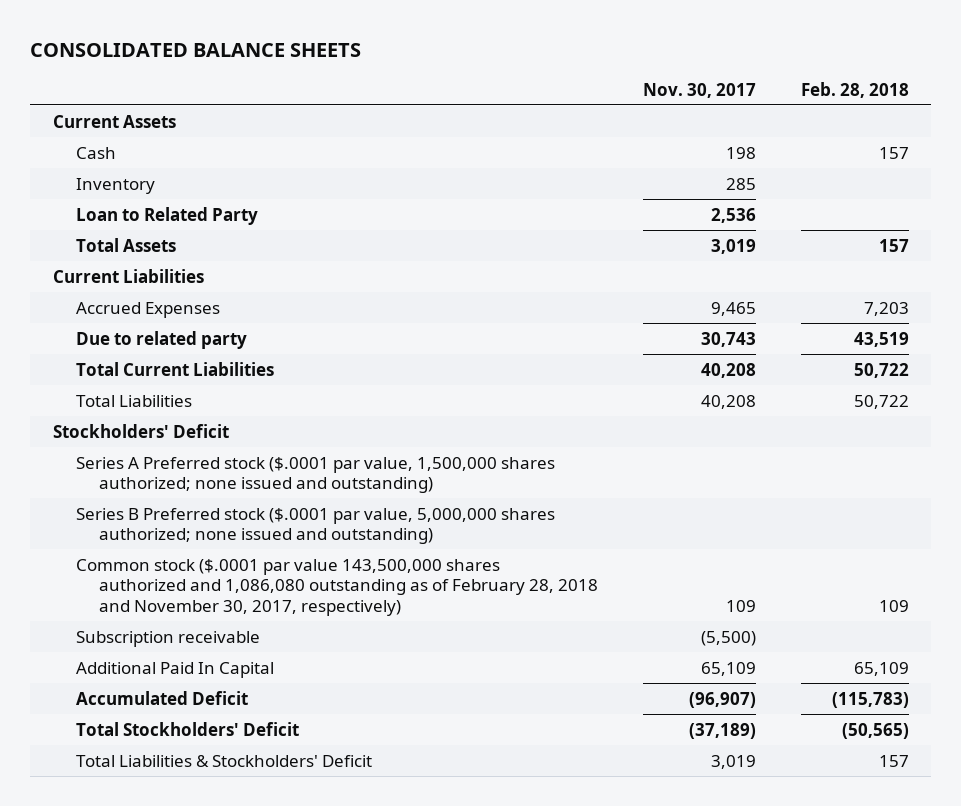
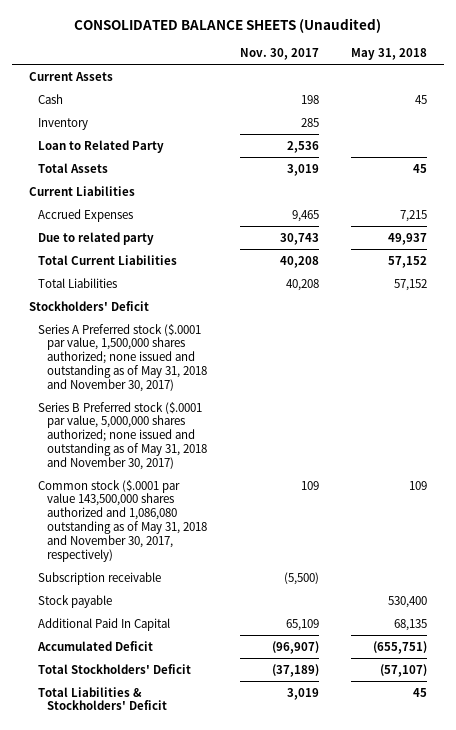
- CONSOLIDATED BALANCE SHEETS
+ CONSOLIDATED BALANCE SHEETS (Unaudited)
- | Nov. 30, 2017 | Feb. 28, 2018
+ | Nov. 30, 2017 | May 31, 2018
- Series A Preferred stock ($.0001 par value, 1,500,000 shares authorized; none issued and outstanding)
- Series B Preferred stock ($.0001 par value, 5,000,000 shares authorized; none issued and outstanding)
- Common stock ($.0001 par value 143,500,000 shares authorized and 1,086,080 outstanding as of February 28, 2018 and November 30, 2017, respectively) | 109 | 109
+ Series A Preferred stock ($.0001 par value, 1,500,000 shares authorized; none issued and outstanding as of May 31, 2018 and November 30, 2017)
+ Series B Preferred stock ($.0001 par value, 5,000,000 shares authorized; none issued and outstanding as of May 31, 2018 and November 30, 2017)
+ Common stock ($.0001 par value 143,500,000 shares authorized and 1,086,080 outstanding as of May 31, 2018 and November 30, 2017, respectively) | 109 | 109
+ Stock payable | | 530,400

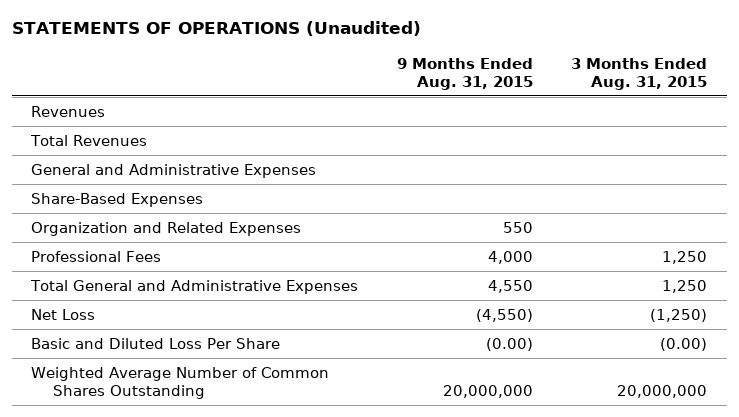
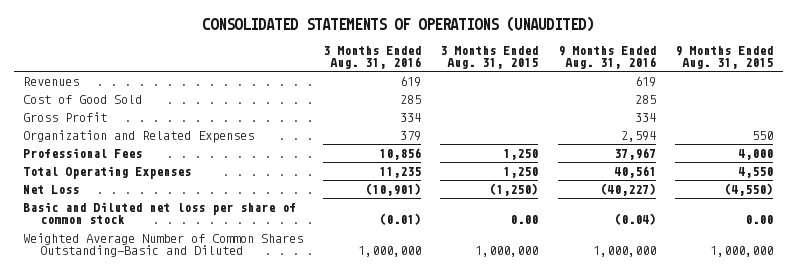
- STATEMENTS OF OPERATIONS (Unaudited)
+ CONSOLIDATED STATEMENTS OF OPERATIONS (UNAUDITED)
- | 9 Months Ended Aug. 31, 2015 | 3 Months Ended Aug. 31, 2015
+ | 3 Months Ended Aug. 31, 2016 | 3 Months Ended Aug. 31, 2015 | 9 Months Ended Aug. 31, 2016 | 9 Months Ended Aug. 31, 2015
- Total Revenues
- General and Administrative Expenses
- Share-Based Expenses
+ Cost of Good Sold | 285 | | 285 |
+ Gross Profit | 334 | | 334 |
- Total General and Administrative Expenses | 4,550 | 1,250
+ Total Operating Expenses | 11,235 | 1,250 | 40,561 | 4,550
- Basic and Diluted Loss Per Share | (0.00) | (0.00)
- Weighted Average Number of Common Shares Outstanding | 20,000,000 | 20,000,000
+ Basic and Diluted net loss per share of common stock | (0.01) | 0.00 | (0.04) | 0.00
+ Weighted Average Number of Common Shares Outstanding-Basic and Diluted | 1,000,000 | 1,000,000 | 1,000,000 | 1,000,000

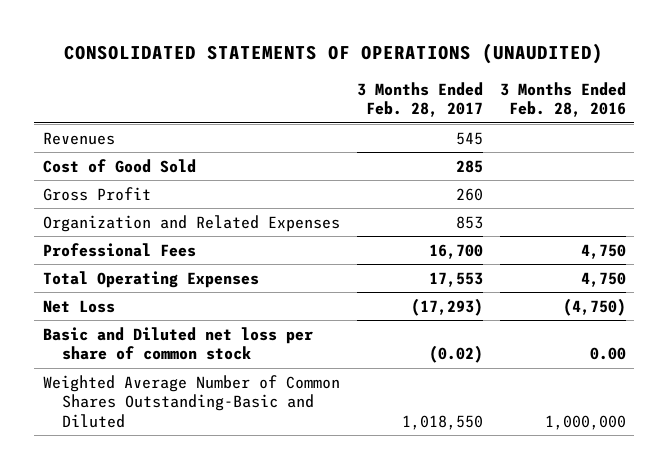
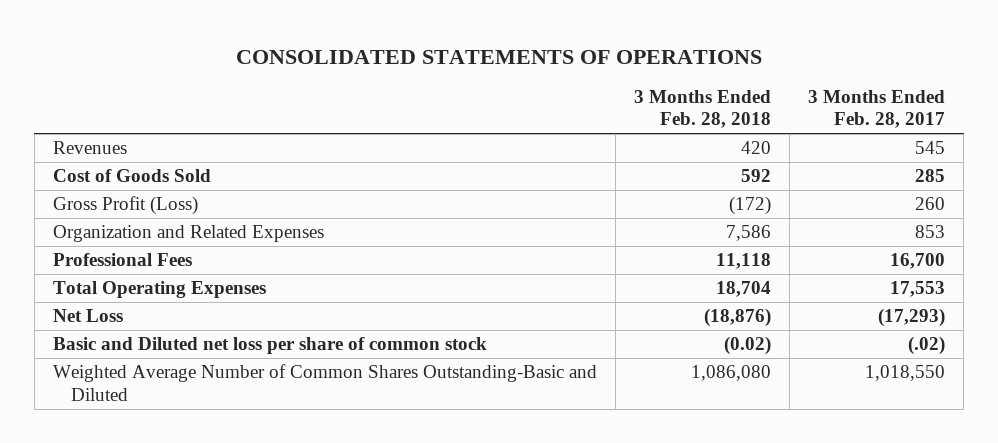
- CONSOLIDATED STATEMENTS OF OPERATIONS (UNAUDITED)
+ CONSOLIDATED STATEMENTS OF OPERATIONS
- | 3 Months Ended Feb. 28, 2017 | 3 Months Ended Feb. 28, 2016
+ | 3 Months Ended Feb. 28, 2018 | 3 Months Ended Feb. 28, 2017
- Cost of Good Sold | 285 |
- Gross Profit | 260 |
+ Cost of Goods Sold | 592 | 285
+ Gross Profit (Loss) | (172) | 260
- Basic and Diluted net loss per share of common stock | (0.02) | 0.00
+ Basic and Diluted net loss per share of common stock | (0.02) | (.02)

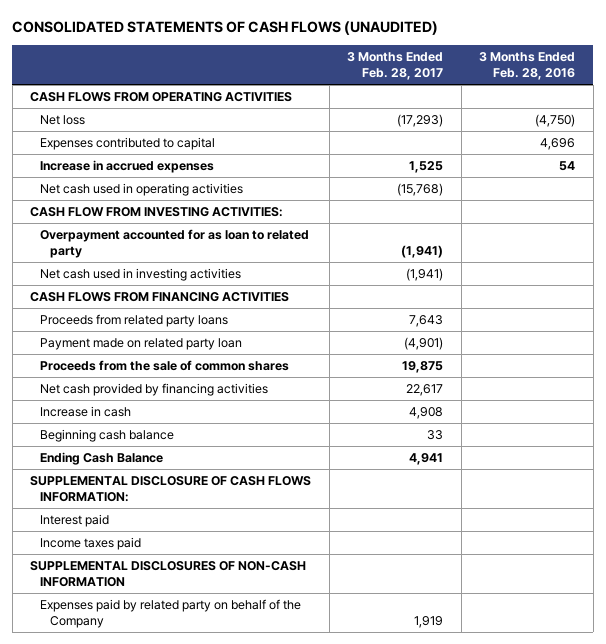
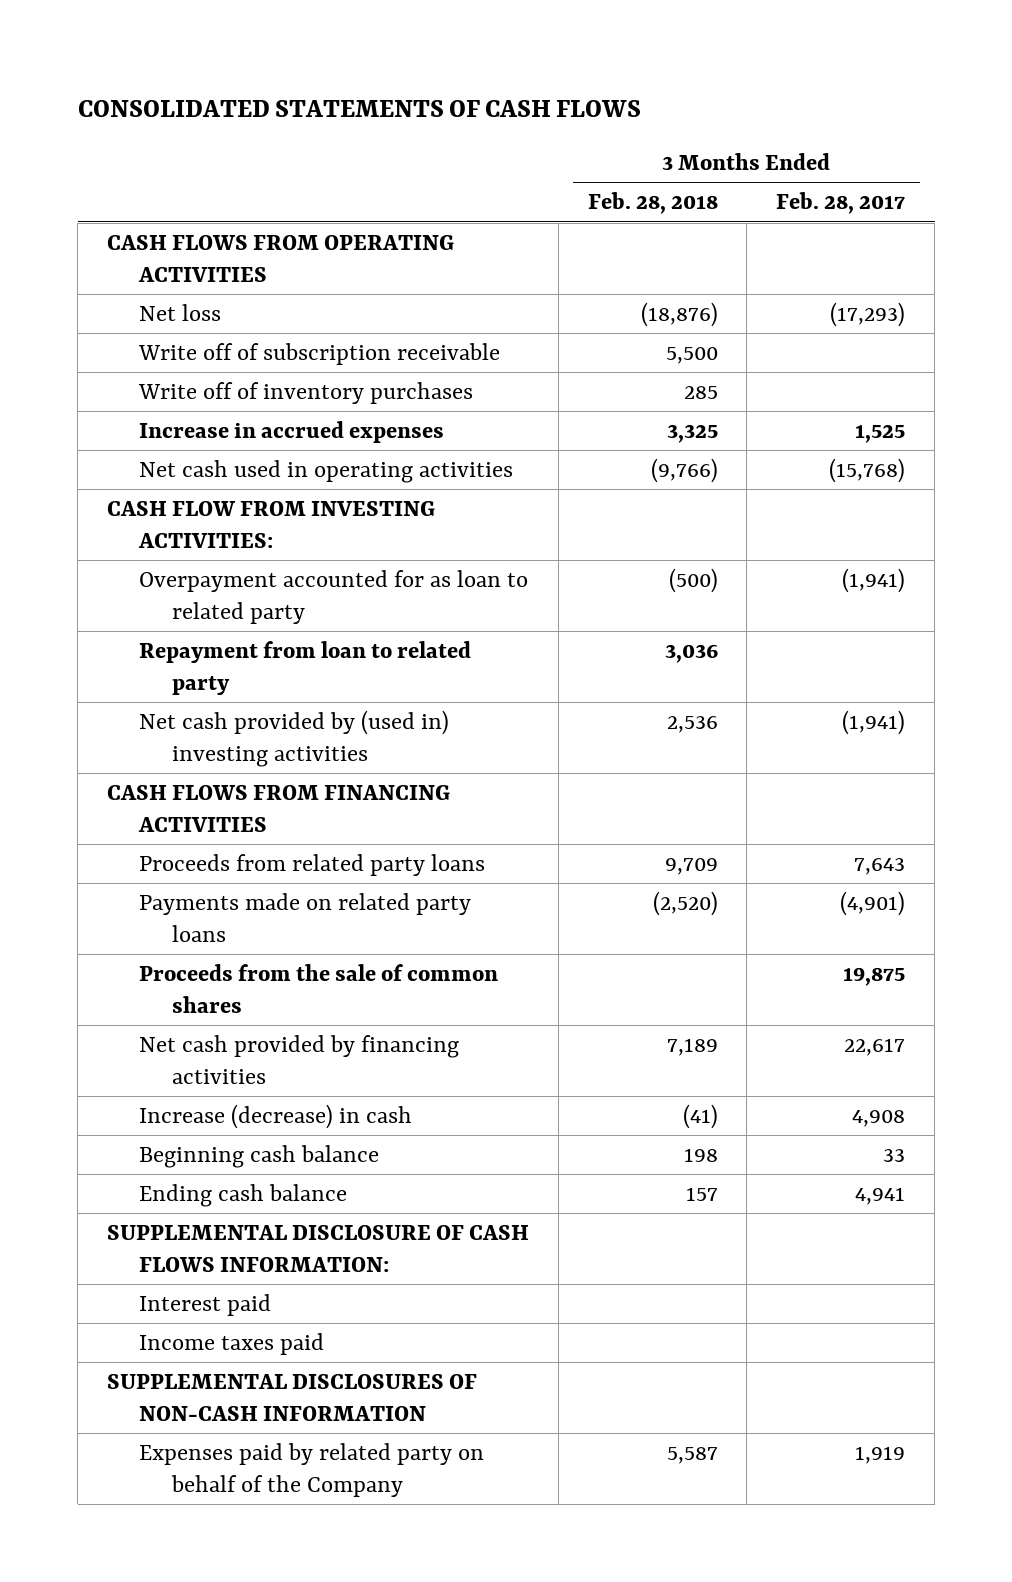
- CONSOLIDATED STATEMENTS OF CASH FLOWS (UNAUDITED)
+ CONSOLIDATED STATEMENTS OF CASH FLOWS
- | 3 Months Ended Feb. 28, 2017 | 3 Months Ended Feb. 28, 2016
+ | 3 Months Ended Feb. 28, 2018 | 3 Months Ended Feb. 28, 2017
- Expenses contributed to capital | | 4,696
+ Write off of subscription receivable | 5,500 |
+ Write off of inventory purchases | 285 |
- Net cash used in investing activities | (1,941) |
+ Repayment from loan to related party | 3,036 |
+ Net cash provided by (used in) investing activities | 2,536 | (1,941)
- Payment made on related party loan | (4,901) |
+ Payments made on related party loans | (2,520) | (4,901)
- Increase in cash | 4,908 |
+ Increase (decrease) in cash | (41) | 4,908
- Ending Cash Balance | 4,941 |
+ Ending cash balance | 157 | 4,941

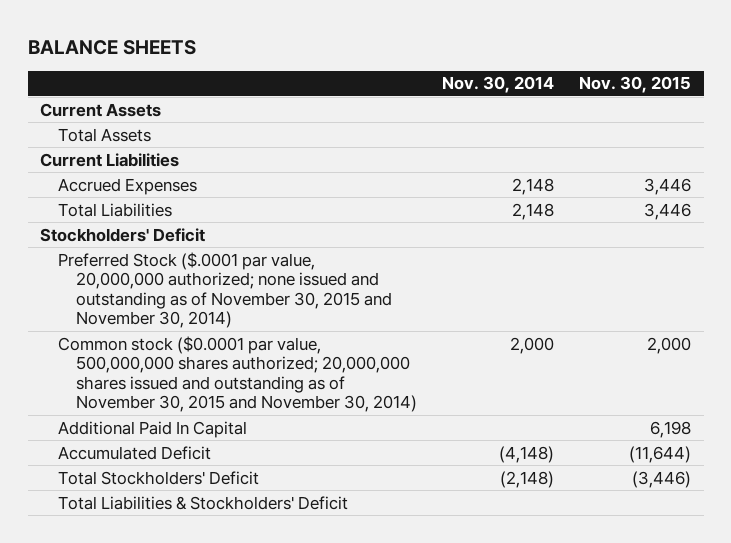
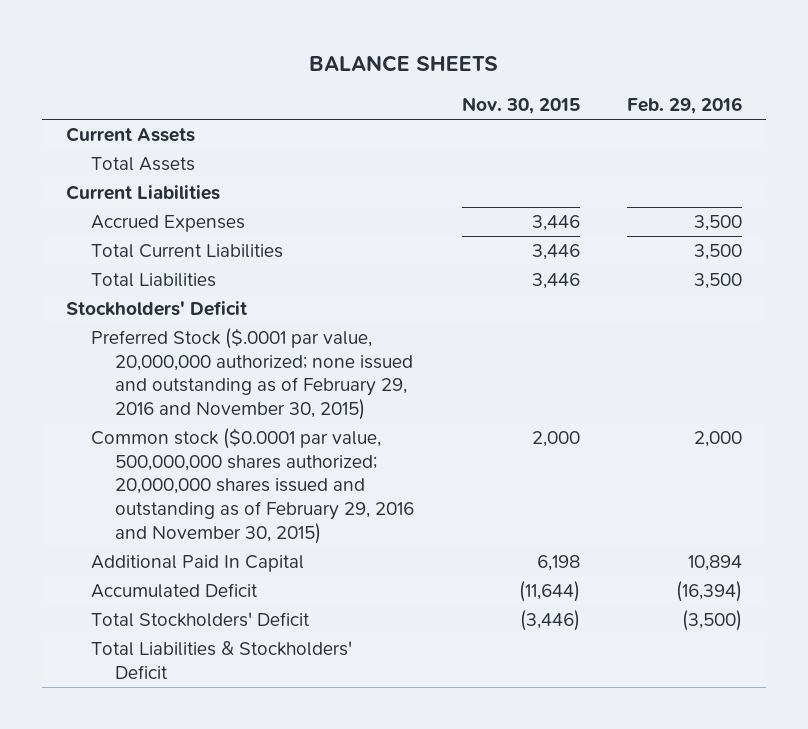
- | Nov. 30, 2014 | Nov. 30, 2015
+ | Nov. 30, 2015 | Feb. 29, 2016
+ Total Current Liabilities | 3,446 | 3,500
- Preferred Stock ($.0001 par value, 20,000,000 authorized; none issued and outstanding as of November 30, 2015 and November 30, 2014)
- Common stock ($0.0001 par value, 500,000,000 shares authorized; 20,000,000 shares issued and outstanding as of November 30, 2015 and November 30, 2014) | 2,000 | 2,000
+ Preferred Stock ($.0001 par value, 20,000,000 authorized; none issued and outstanding as of February 29, 2016 and November 30, 2015)
+ Common stock ($0.0001 par value, 500,000,000 shares authorized; 20,000,000 shares issued and outstanding as of February 29, 2016 and November 30, 2015) | 2,000 | 2,000

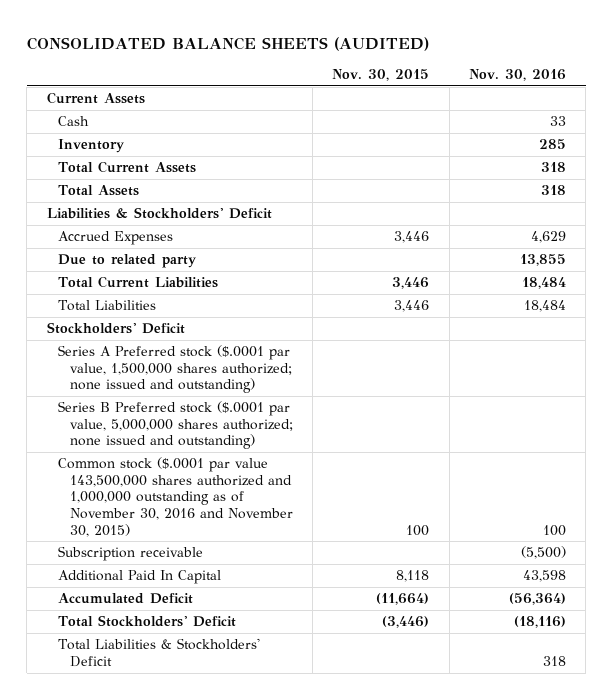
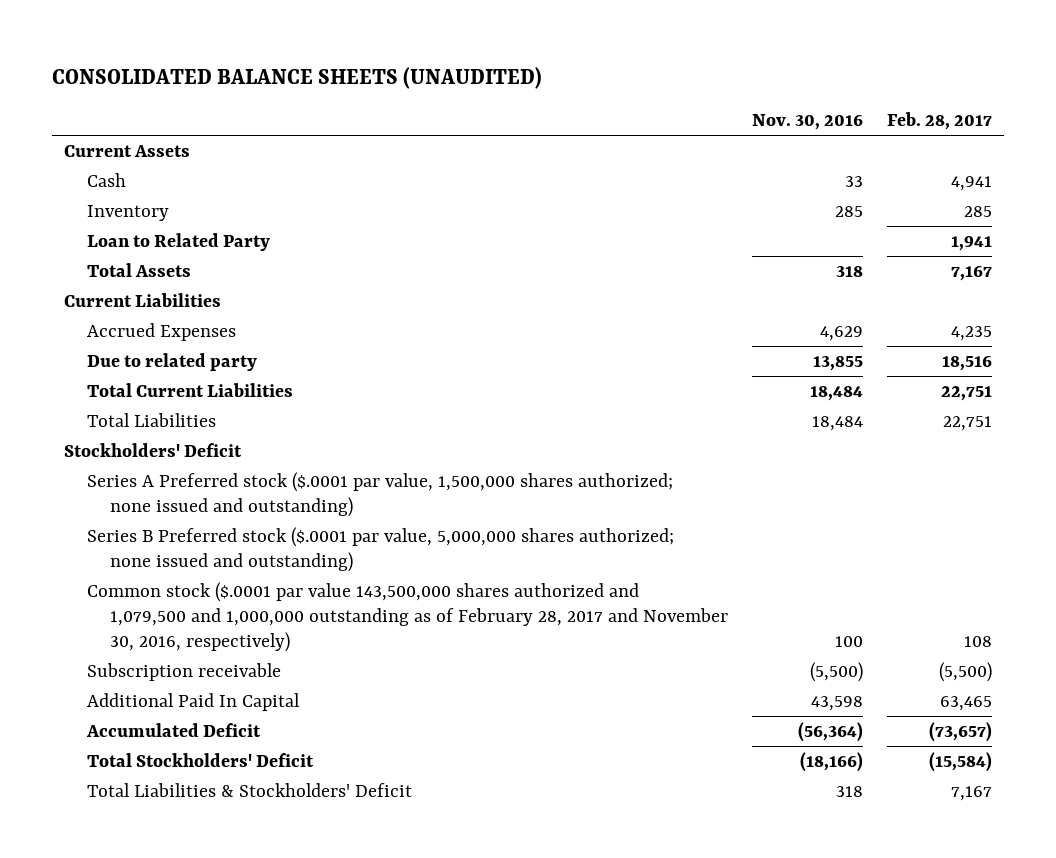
- CONSOLIDATED BALANCE SHEETS (AUDITED)
+ CONSOLIDATED BALANCE SHEETS (UNAUDITED)
- | Nov. 30, 2015 | Nov. 30, 2016
+ | Nov. 30, 2016 | Feb. 28, 2017
- Total Current Assets | | 318
+ Loan to Related Party | | 1,941
- Liabilities & Stockholders' Deficit
+ Current Liabilities
- Common stock ($.0001 par value 143,500,000 shares authorized and 1,000,000 outstanding as of November 30, 2016 and November 30, 2015) | 100 | 100
+ Common stock ($.0001 par value 143,500,000 shares authorized and 1,079,500 and 1,000,000 outstanding as of February 28, 2017 and November 30, 2016, respectively) | 100 | 108
- Total Stockholders' Deficit | (3,446) | (18,116)
+ Total Stockholders' Deficit | (18,166) | (15,584)

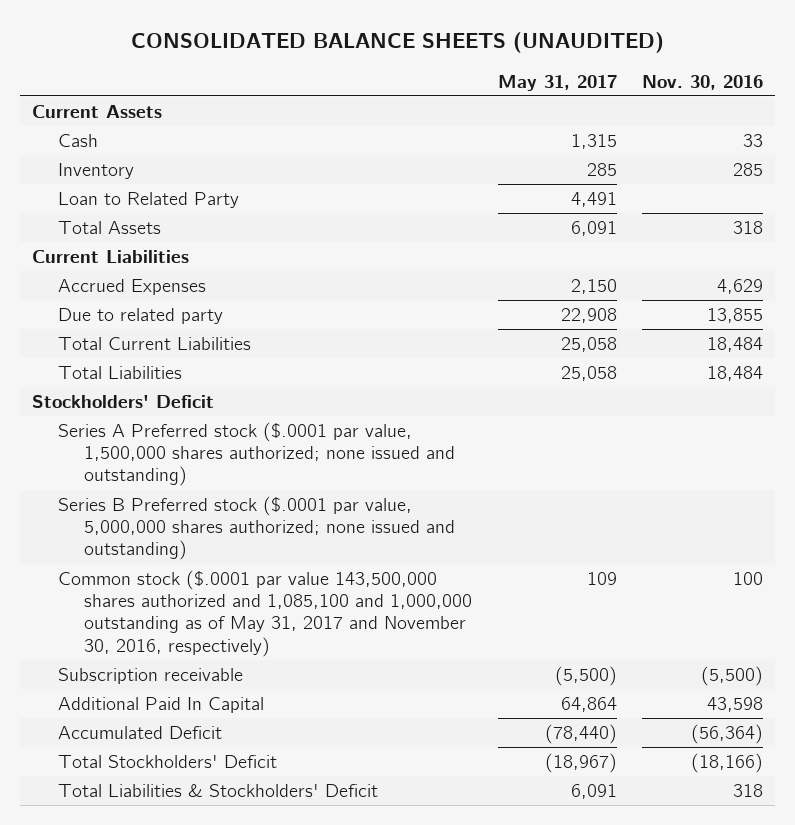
- | Nov. 30, 2016 | Feb. 28, 2017
+ | May 31, 2017 | Nov. 30, 2016
- Common stock ($.0001 par value 143,500,000 shares authorized and 1,079,500 and 1,000,000 outstanding as of February 28, 2017 and November 30, 2016, respectively) | 100 | 108
+ Common stock ($.0001 par value 143,500,000 shares authorized and 1,085,100 and 1,000,000 outstanding as of May 31, 2017 and November 30, 2016, respectively) | 109 | 100

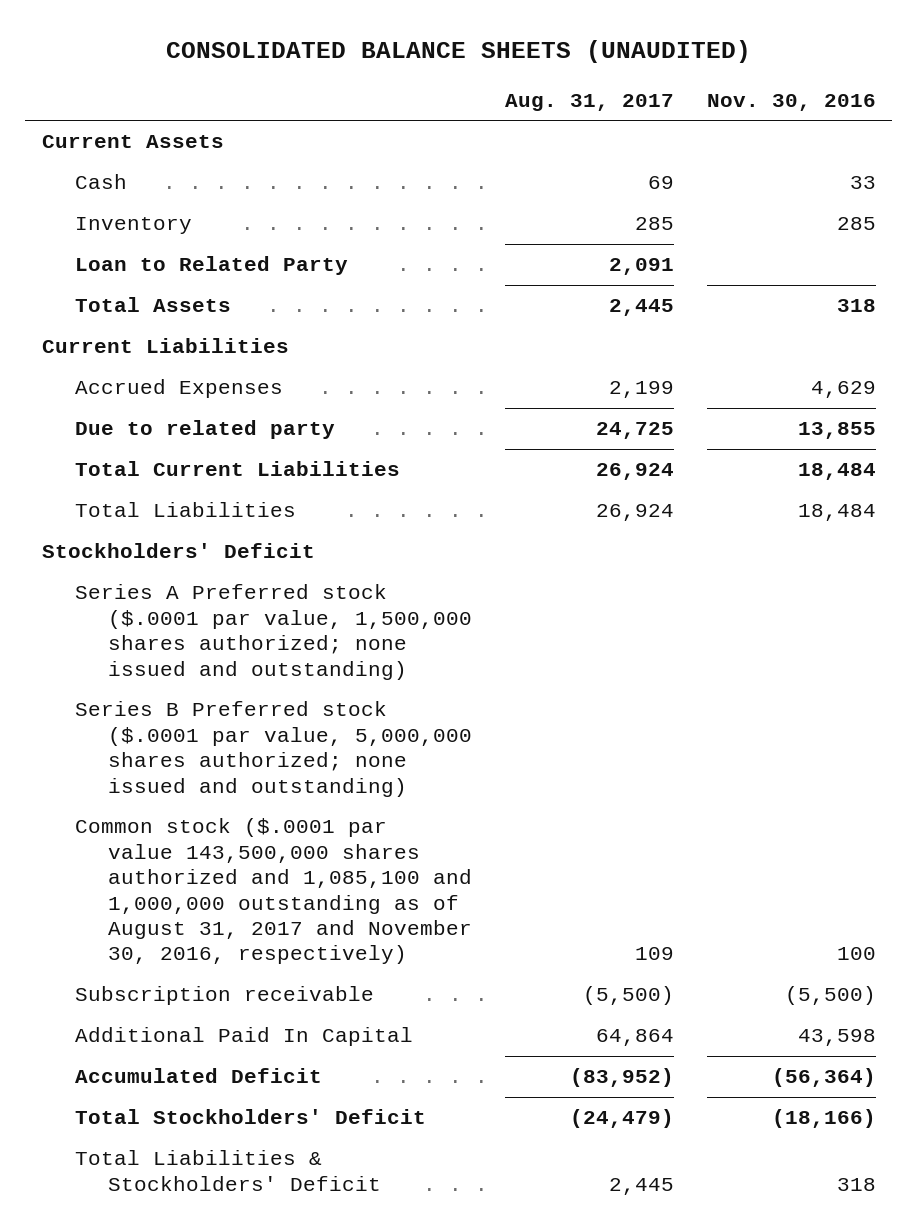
- | May 31, 2017 | Nov. 30, 2016
+ | Aug. 31, 2017 | Nov. 30, 2016
- Common stock ($.0001 par value 143,500,000 shares authorized and 1,085,100 and 1,000,000 outstanding as of May 31, 2017 and November 30, 2016, respectively) | 109 | 100
+ Common stock ($.0001 par value 143,500,000 shares authorized and 1,085,100 and 1,000,000 outstanding as of August 31, 2017 and November 30, 2016, respectively) | 109 | 100

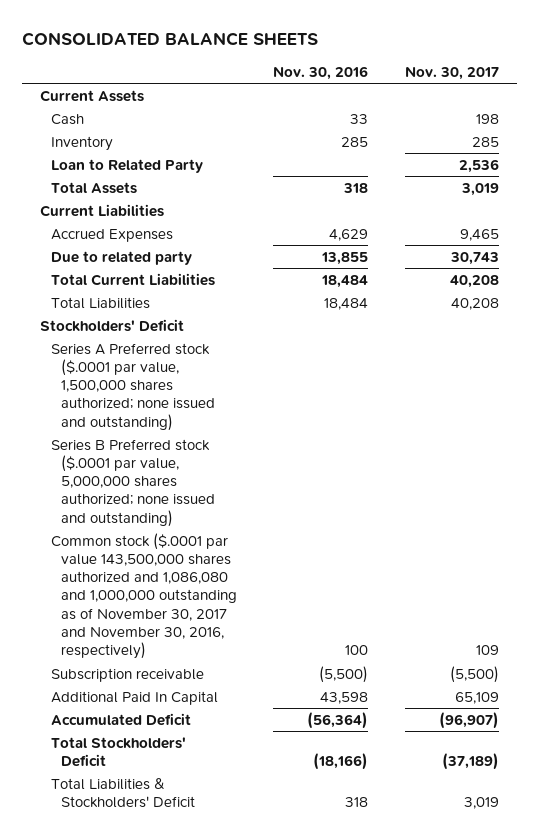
- CONSOLIDATED BALANCE SHEETS (UNAUDITED)
+ CONSOLIDATED BALANCE SHEETS
- | Aug. 31, 2017 | Nov. 30, 2016
+ | Nov. 30, 2016 | Nov. 30, 2017
- Common stock ($.0001 par value 143,500,000 shares authorized and 1,085,100 and 1,000,000 outstanding as of August 31, 2017 and November 30, 2016, respectively) | 109 | 100
+ Common stock ($.0001 par value 143,500,000 shares authorized and 1,086,080 and 1,000,000 outstanding as of November 30, 2017 and November 30, 2016, respectively) | 100 | 109

